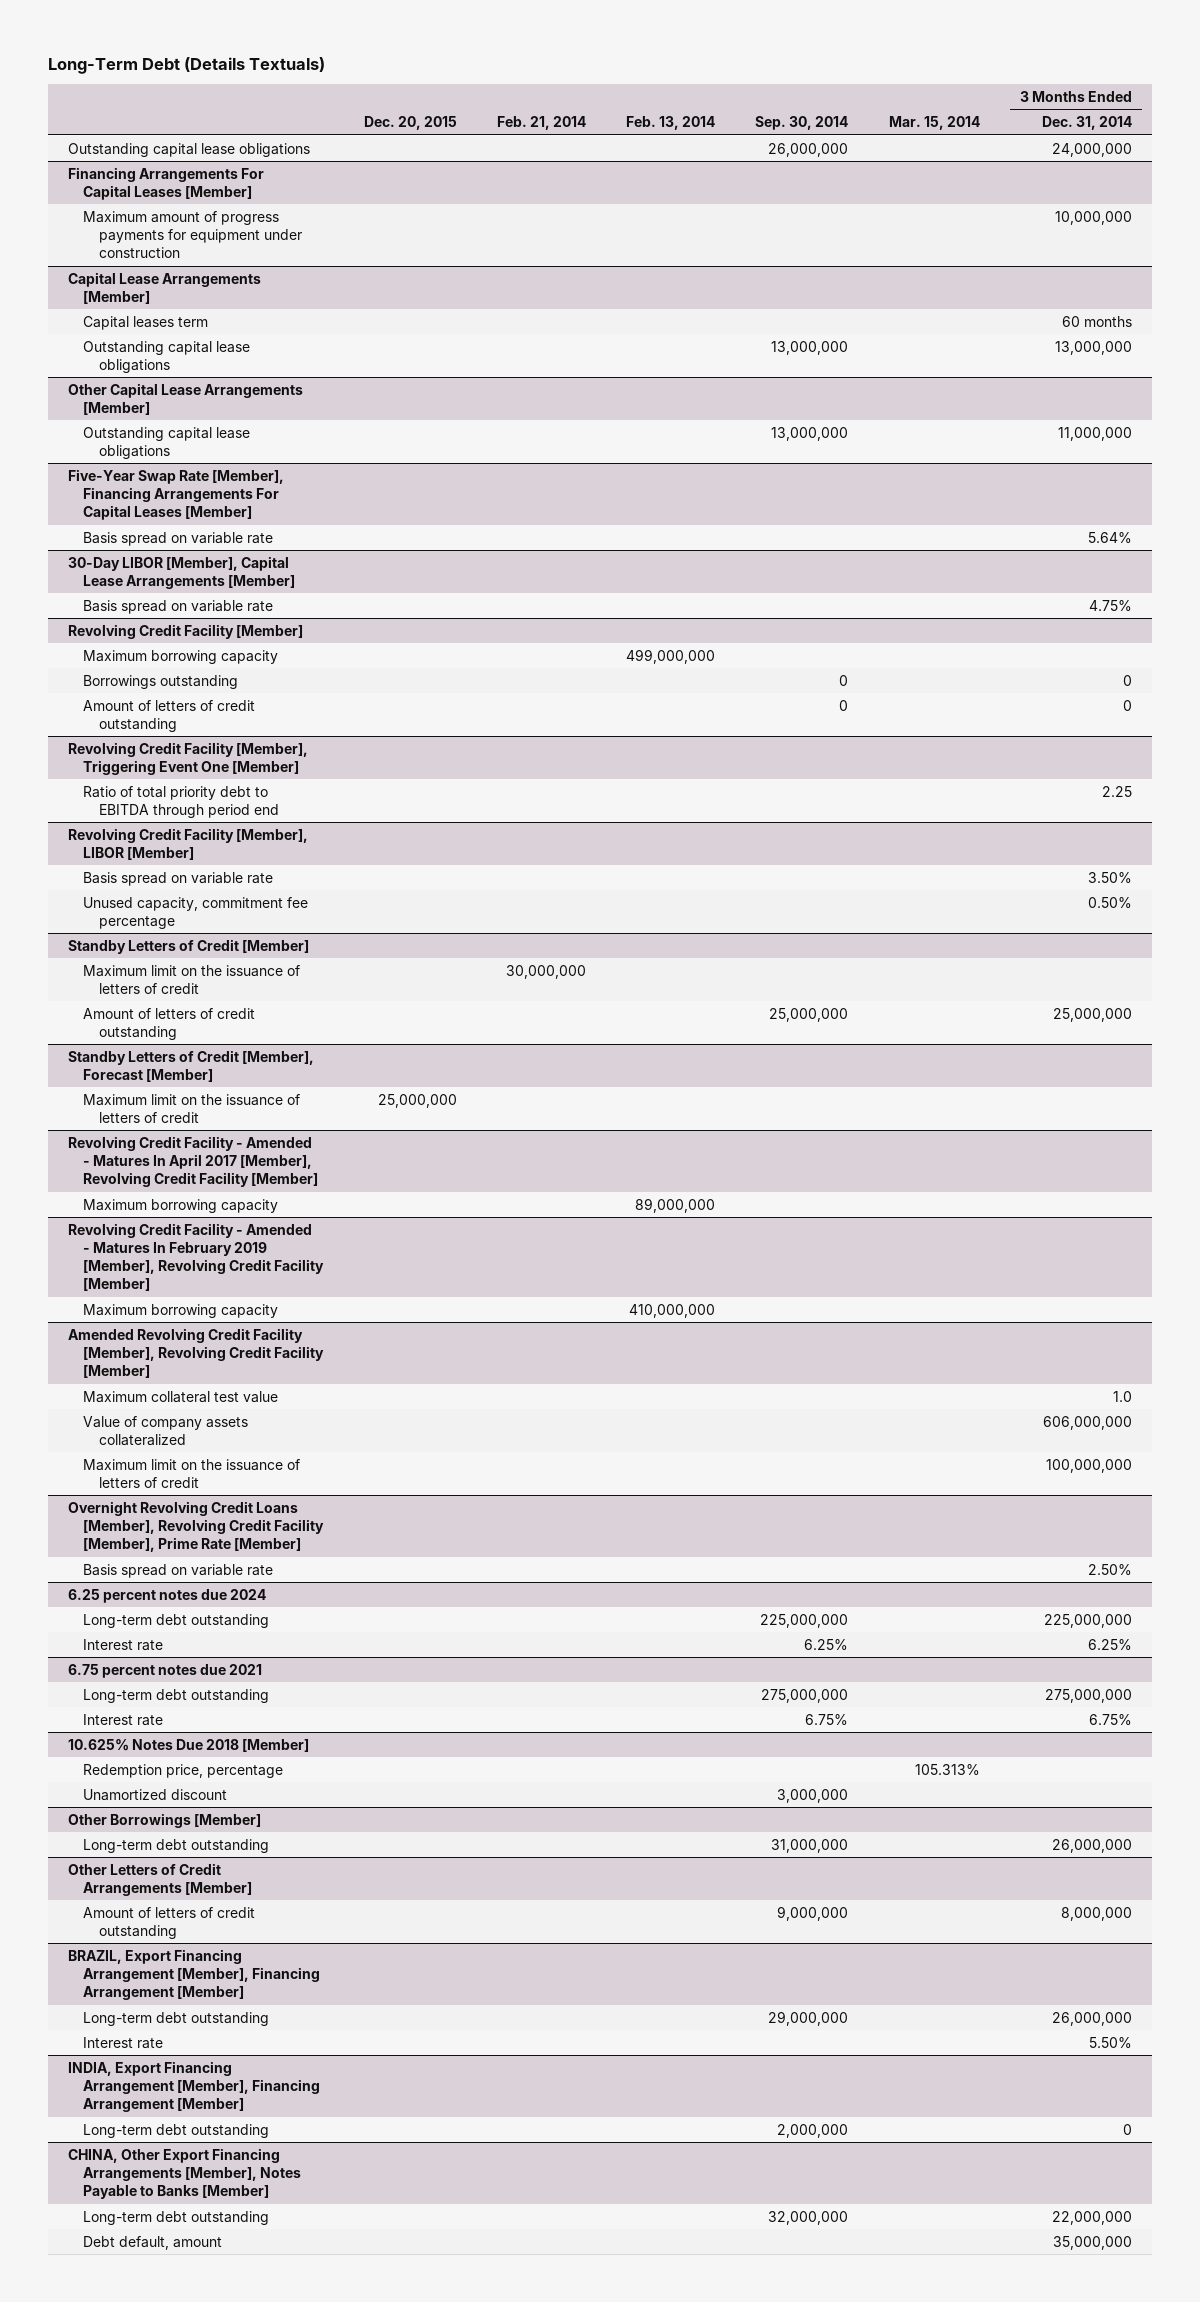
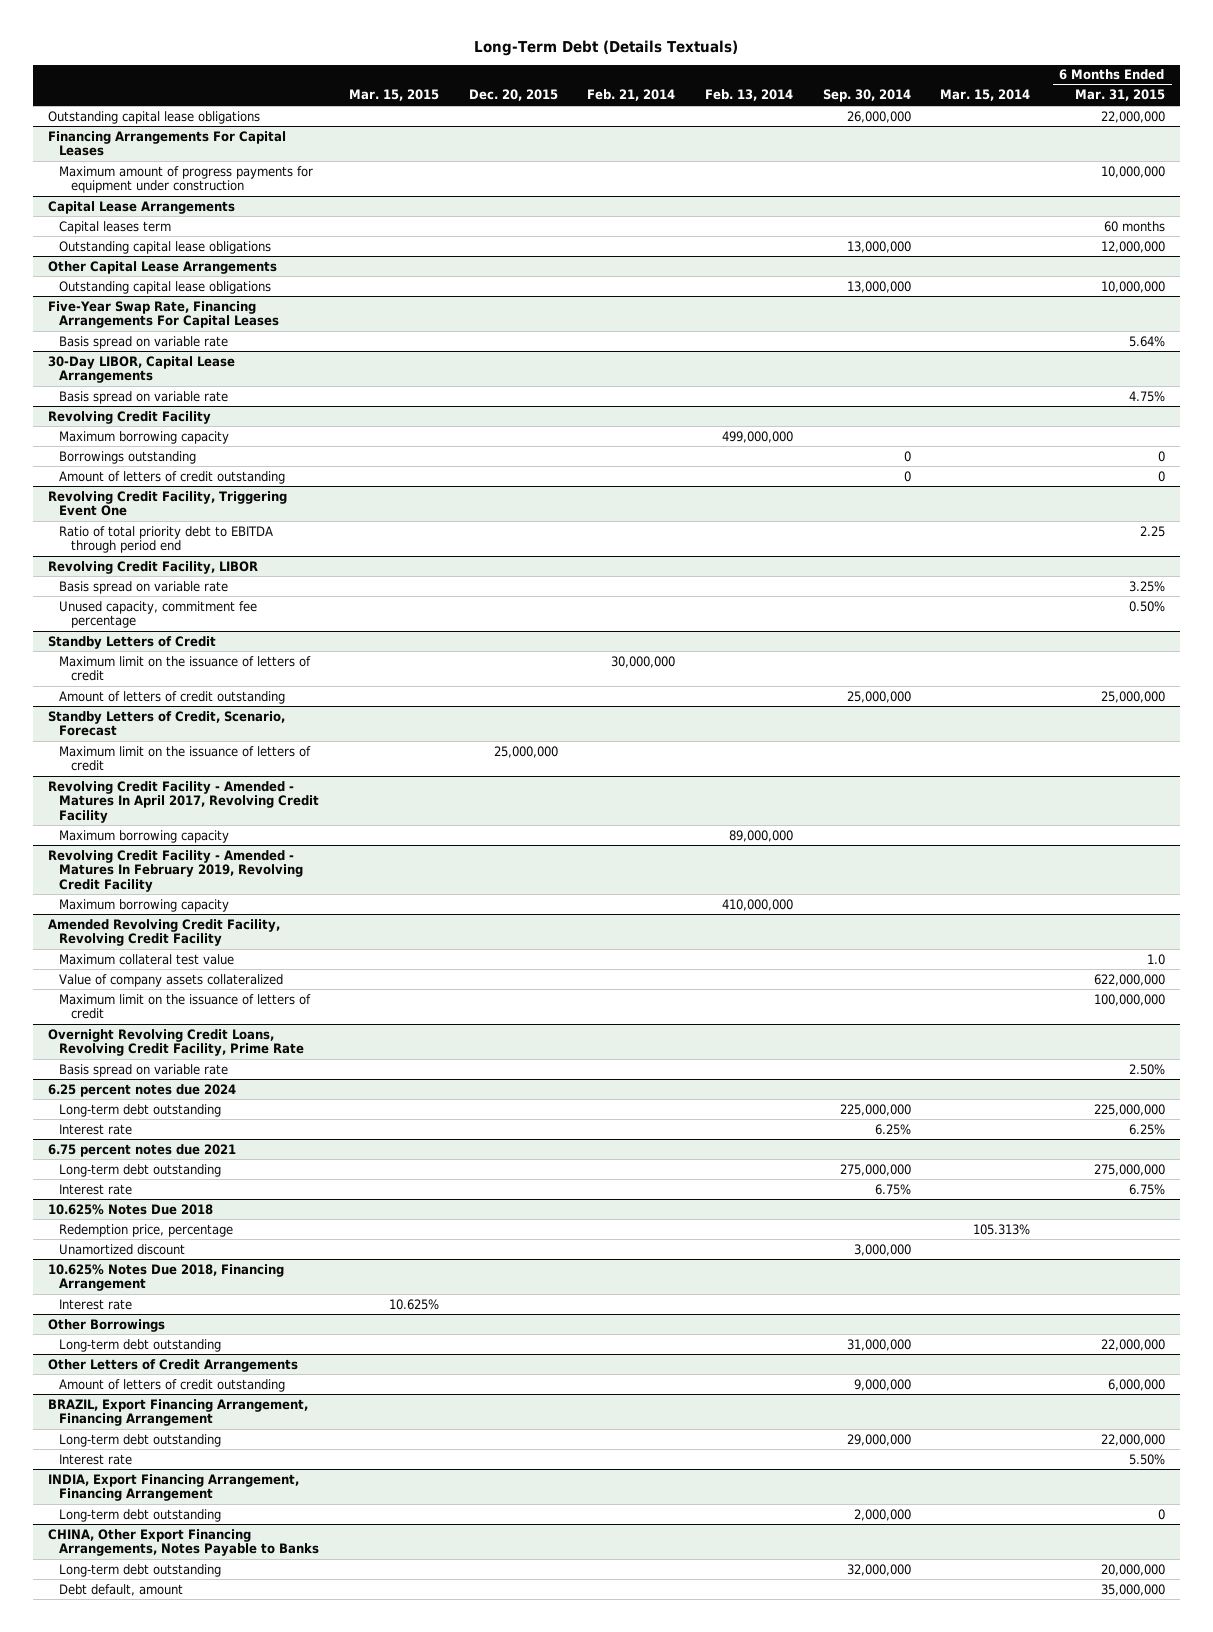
- | Dec. 20, 2015 | Feb. 21, 2014 | Feb. 13, 2014 | Sep. 30, 2014 | Mar. 15, 2014 | 3 Months Ended Dec. 31, 2014
+ | Mar. 15, 2015 | Dec. 20, 2015 | Feb. 21, 2014 | Feb. 13, 2014 | Sep. 30, 2014 | Mar. 15, 2014 | 6 Months Ended Mar. 31, 2015
- Financing Arrangements For Capital Leases [Member]
+ Financing Arrangements For Capital Leases
- Capital Lease Arrangements [Member]
+ Capital Lease Arrangements
- Other Capital Lease Arrangements [Member]
+ Other Capital Lease Arrangements
- Five-Year Swap Rate [Member], Financing Arrangements For Capital Leases [Member]
+ Five-Year Swap Rate, Financing Arrangements For Capital Leases
- 30-Day LIBOR [Member], Capital Lease Arrangements [Member]
+ 30-Day LIBOR, Capital Lease Arrangements
- Revolving Credit Facility [Member]
+ Revolving Credit Facility
- Revolving Credit Facility [Member], Triggering Event One [Member]
+ Revolving Credit Facility, Triggering Event One
- Revolving Credit Facility [Member], LIBOR [Member]
+ Revolving Credit Facility, LIBOR
- Standby Letters of Credit [Member]
+ Standby Letters of Credit
- Standby Letters of Credit [Member], Forecast [Member]
+ Standby Letters of Credit, Scenario, Forecast
- Revolving Credit Facility - Amended - Matures In April 2017 [Member], Revolving Credit Facility [Member]
+ Revolving Credit Facility - Amended - Matures In April 2017, Revolving Credit Facility
- Revolving Credit Facility - Amended - Matures In February 2019 [Member], Revolving Credit Facility [Member]
+ Revolving Credit Facility - Amended - Matures In February 2019, Revolving Credit Facility
- Amended Revolving Credit Facility [Member], Revolving Credit Facility [Member]
+ Amended Revolving Credit Facility, Revolving Credit Facility
- Overnight Revolving Credit Loans [Member], Revolving Credit Facility [Member], Prime Rate [Member]
+ Overnight Revolving Credit Loans, Revolving Credit Facility, Prime Rate
- 10.625% Notes Due 2018 [Member]
+ 10.625% Notes Due 2018
- Other Borrowings [Member]
+ 10.625% Notes Due 2018, Financing Arrangement
+ Interest rate | 10.625% | | | | | |
+ Other Borrowings
- Other Letters of Credit Arrangements [Member]
+ Other Letters of Credit Arrangements
- BRAZIL, Export Financing Arrangement [Member], Financing Arrangement [Member]
+ BRAZIL, Export Financing Arrangement, Financing Arrangement
- INDIA, Export Financing Arrangement [Member], Financing Arrangement [Member]
+ INDIA, Export Financing Arrangement, Financing Arrangement
- CHINA, Other Export Financing Arrangements [Member], Notes Payable to Banks [Member]
+ CHINA, Other Export Financing Arrangements, Notes Payable to Banks

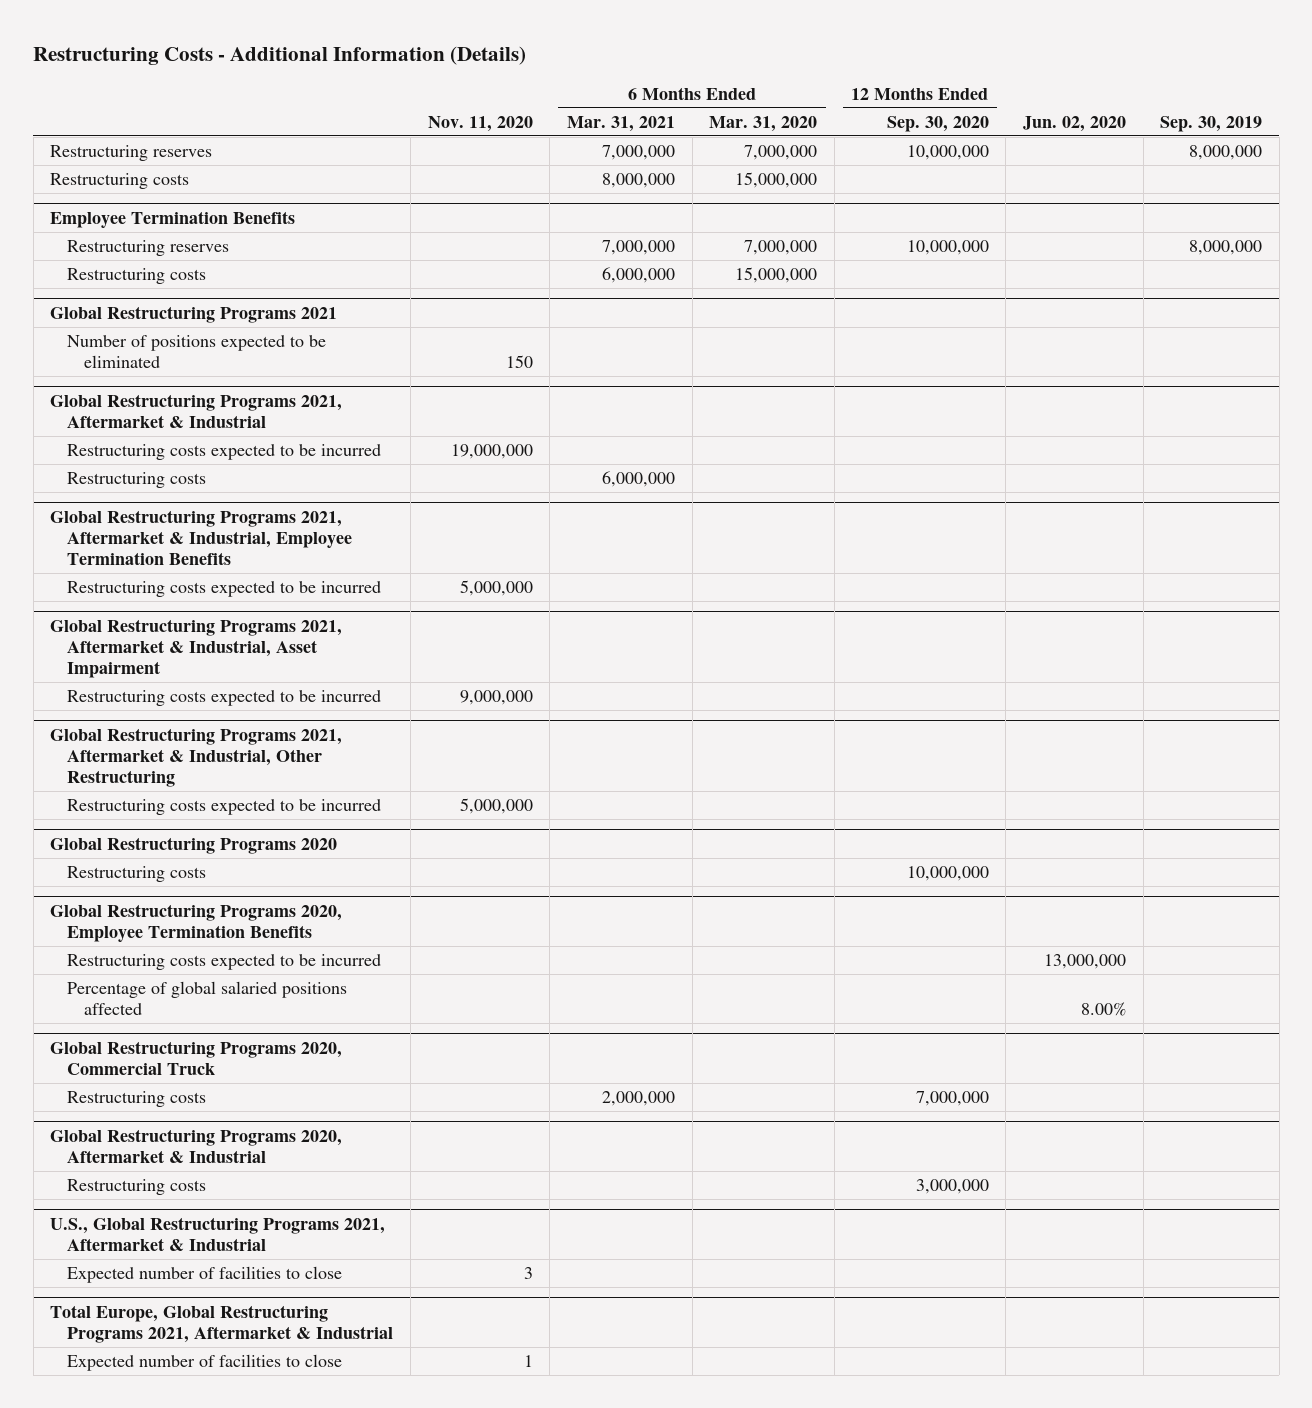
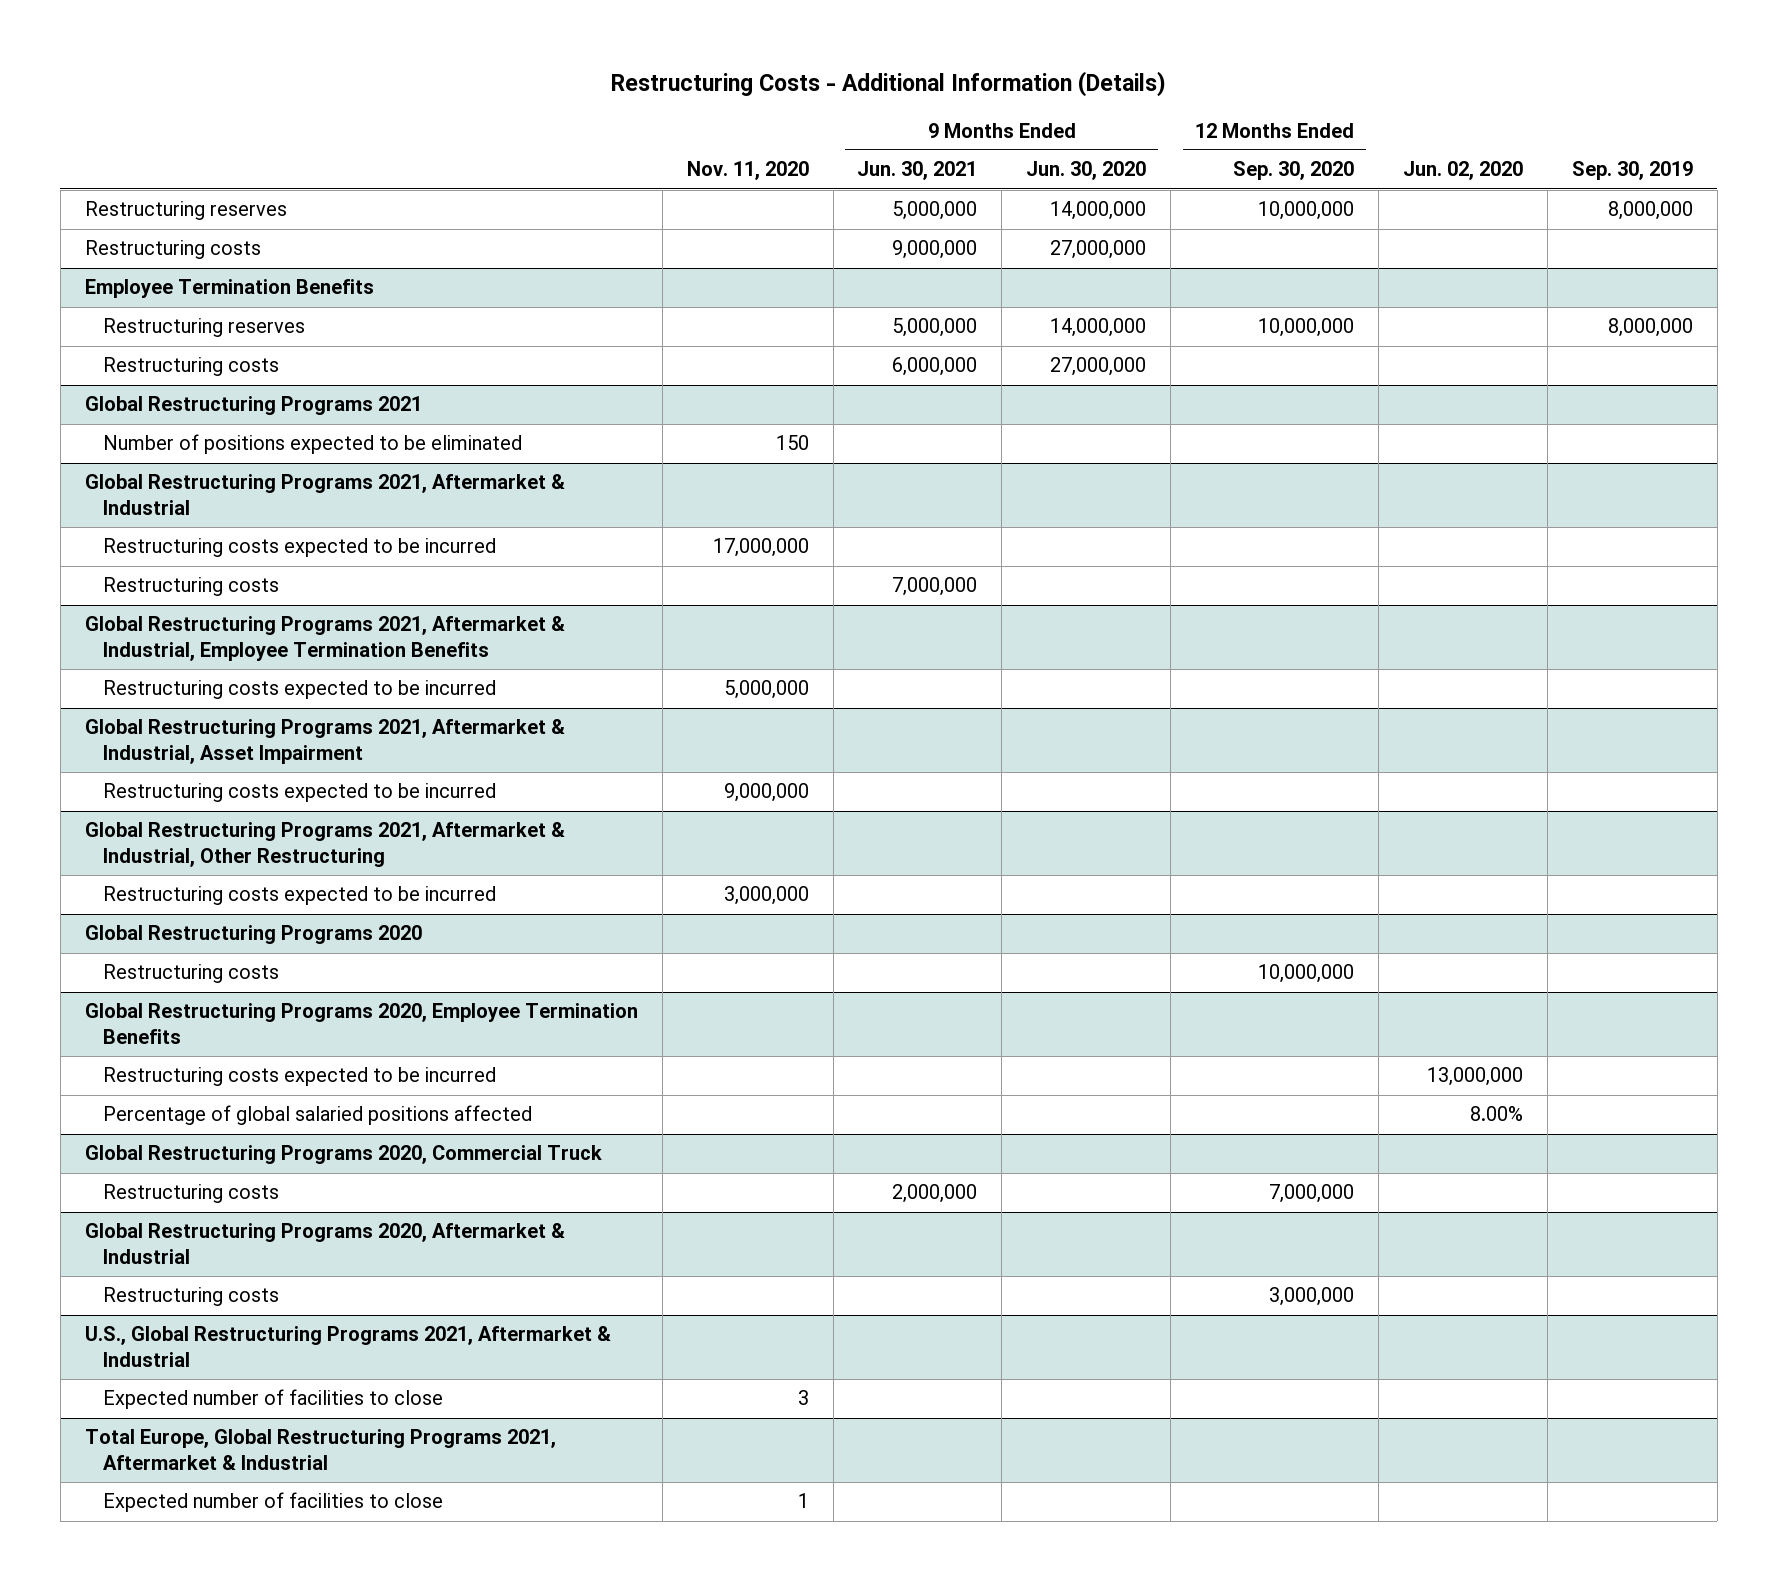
- | Nov. 11, 2020 | 6 Months Ended Mar. 31, 2021 | 6 Months Ended Mar. 31, 2020 | 12 Months Ended Sep. 30, 2020 | Jun. 02, 2020 | Sep. 30, 2019
+ | Nov. 11, 2020 | 9 Months Ended Jun. 30, 2021 | 9 Months Ended Jun. 30, 2020 | 12 Months Ended Sep. 30, 2020 | Jun. 02, 2020 | Sep. 30, 2019
@ Global Restructuring Programs 2021, Aftermarket & Industrial
- Restructuring costs expected to be incurred | 19,000,000 | | | | |
+ Restructuring costs expected to be incurred | 17,000,000 | | | | |
@ Global Restructuring Programs 2021, Aftermarket & Industrial, Other Restructuring
- Restructuring costs expected to be incurred | 5,000,000 | | | | |
+ Restructuring costs expected to be incurred | 3,000,000 | | | | |

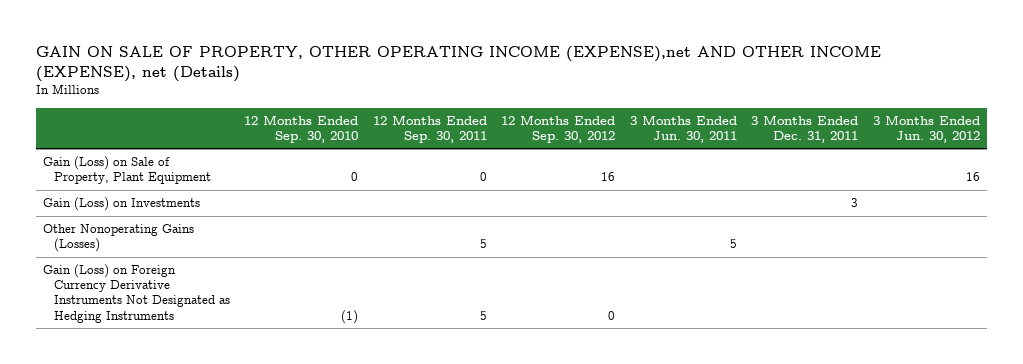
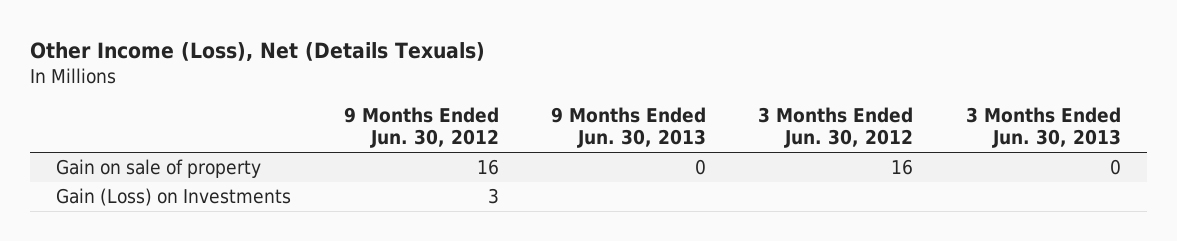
- GAIN ON SALE OF PROPERTY, OTHER OPERATING INCOME (EXPENSE),net AND OTHER INCOME (EXPENSE), net (Details)
+ Other Income (Loss), Net (Details Texuals)
- | 12 Months Ended Sep. 30, 2010 | 12 Months Ended Sep. 30, 2011 | 12 Months Ended Sep. 30, 2012 | 3 Months Ended Jun. 30, 2011 | 3 Months Ended Dec. 31, 2011 | 3 Months Ended Jun. 30, 2012
+ | 9 Months Ended Jun. 30, 2012 | 9 Months Ended Jun. 30, 2013 | 3 Months Ended Jun. 30, 2012 | 3 Months Ended Jun. 30, 2013
- Gain (Loss) on Sale of Property, Plant Equipment | 0 | 0 | 16 | | | 16
+ Gain on sale of property | 16 | 0 | 16 | 0
- Other Nonoperating Gains (Losses) | | 5 | | 5 | |
- Gain (Loss) on Foreign Currency Derivative Instruments Not Designated as Hedging Instruments | (1) | 5 | 0 | | |

